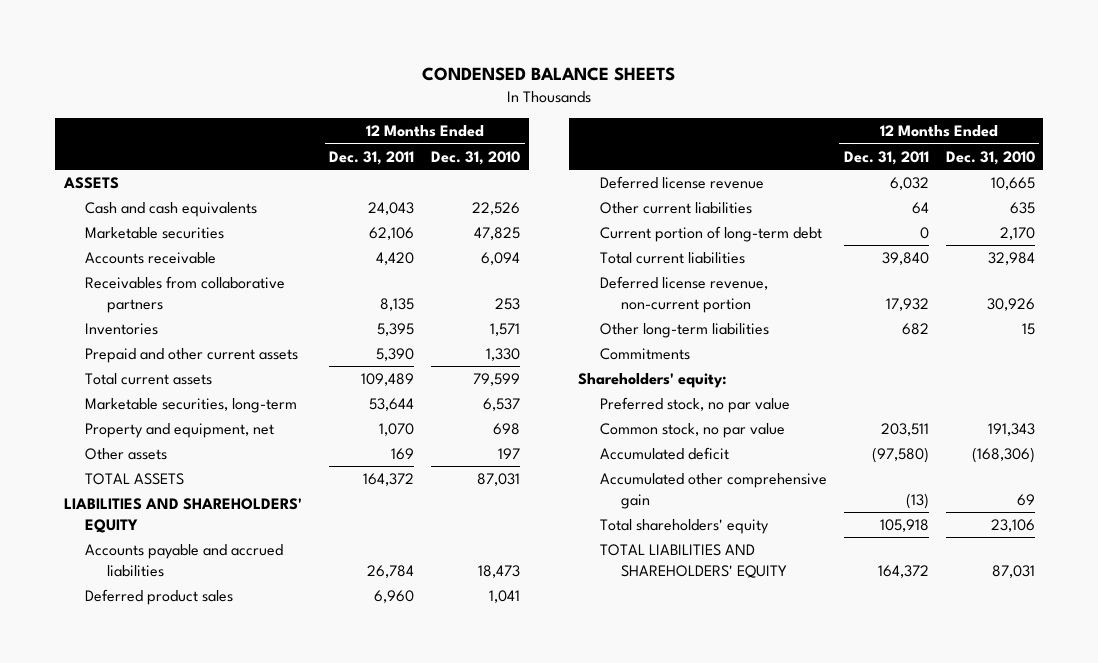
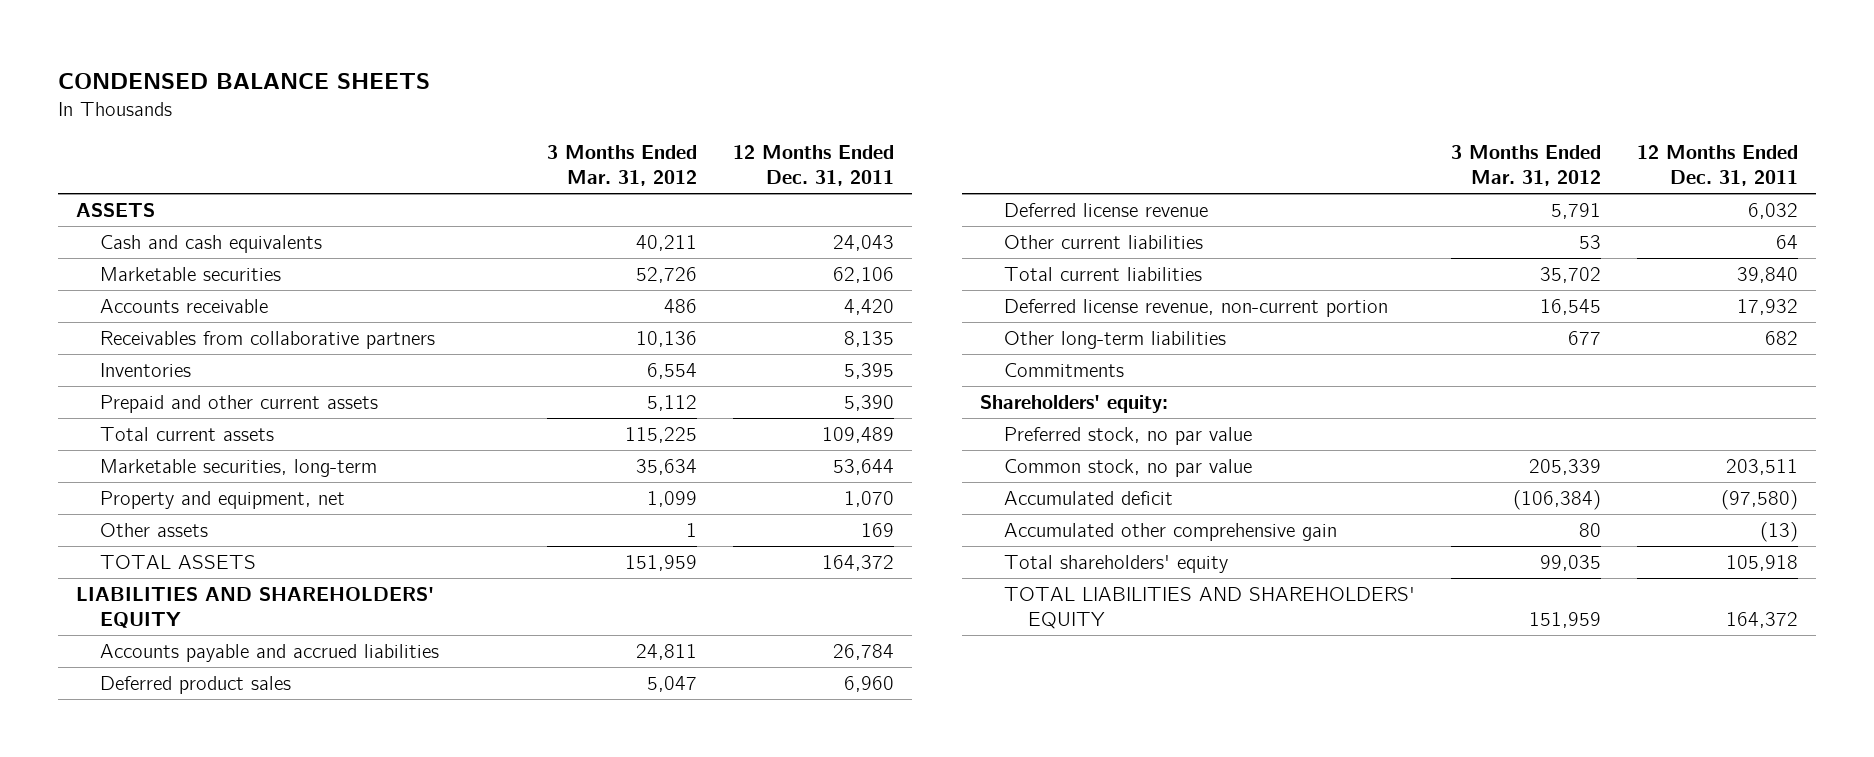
- | 12 Months Ended Dec. 31, 2011 | 12 Months Ended Dec. 31, 2010
+ | 3 Months Ended Mar. 31, 2012 | 12 Months Ended Dec. 31, 2011
- Current portion of long-term debt | 0 | 2,170

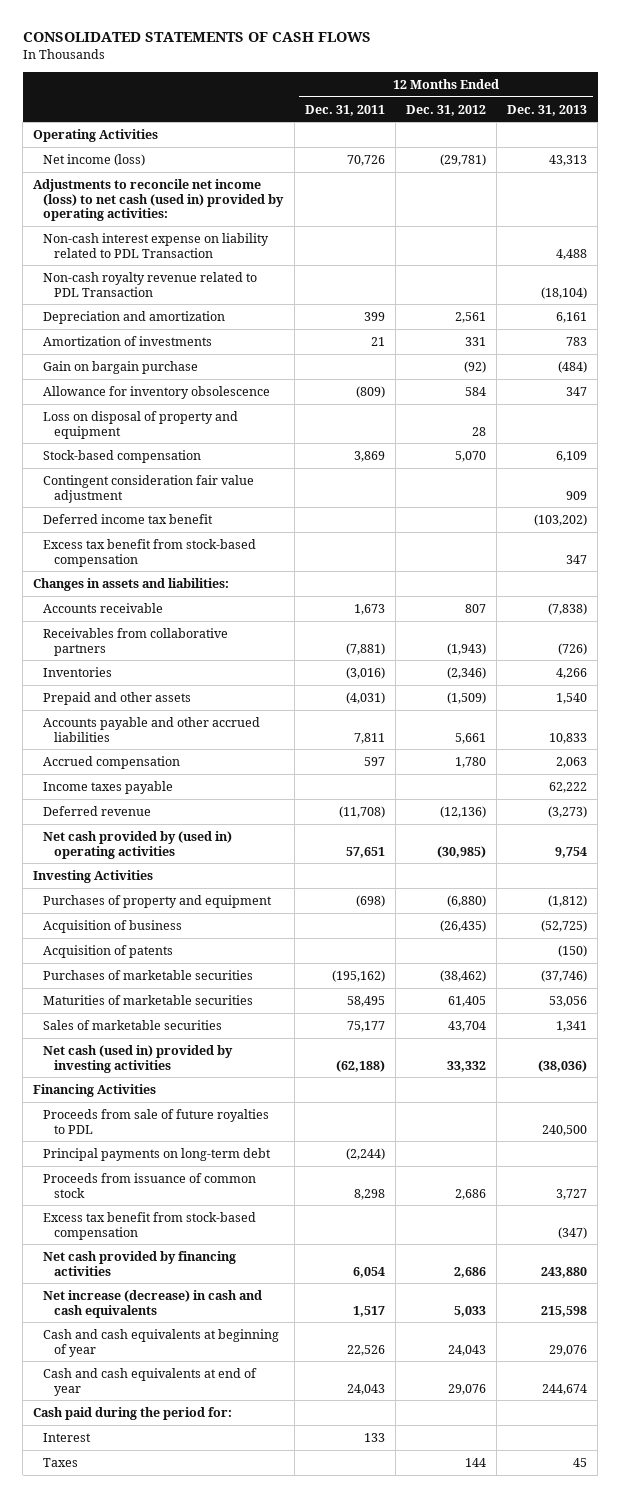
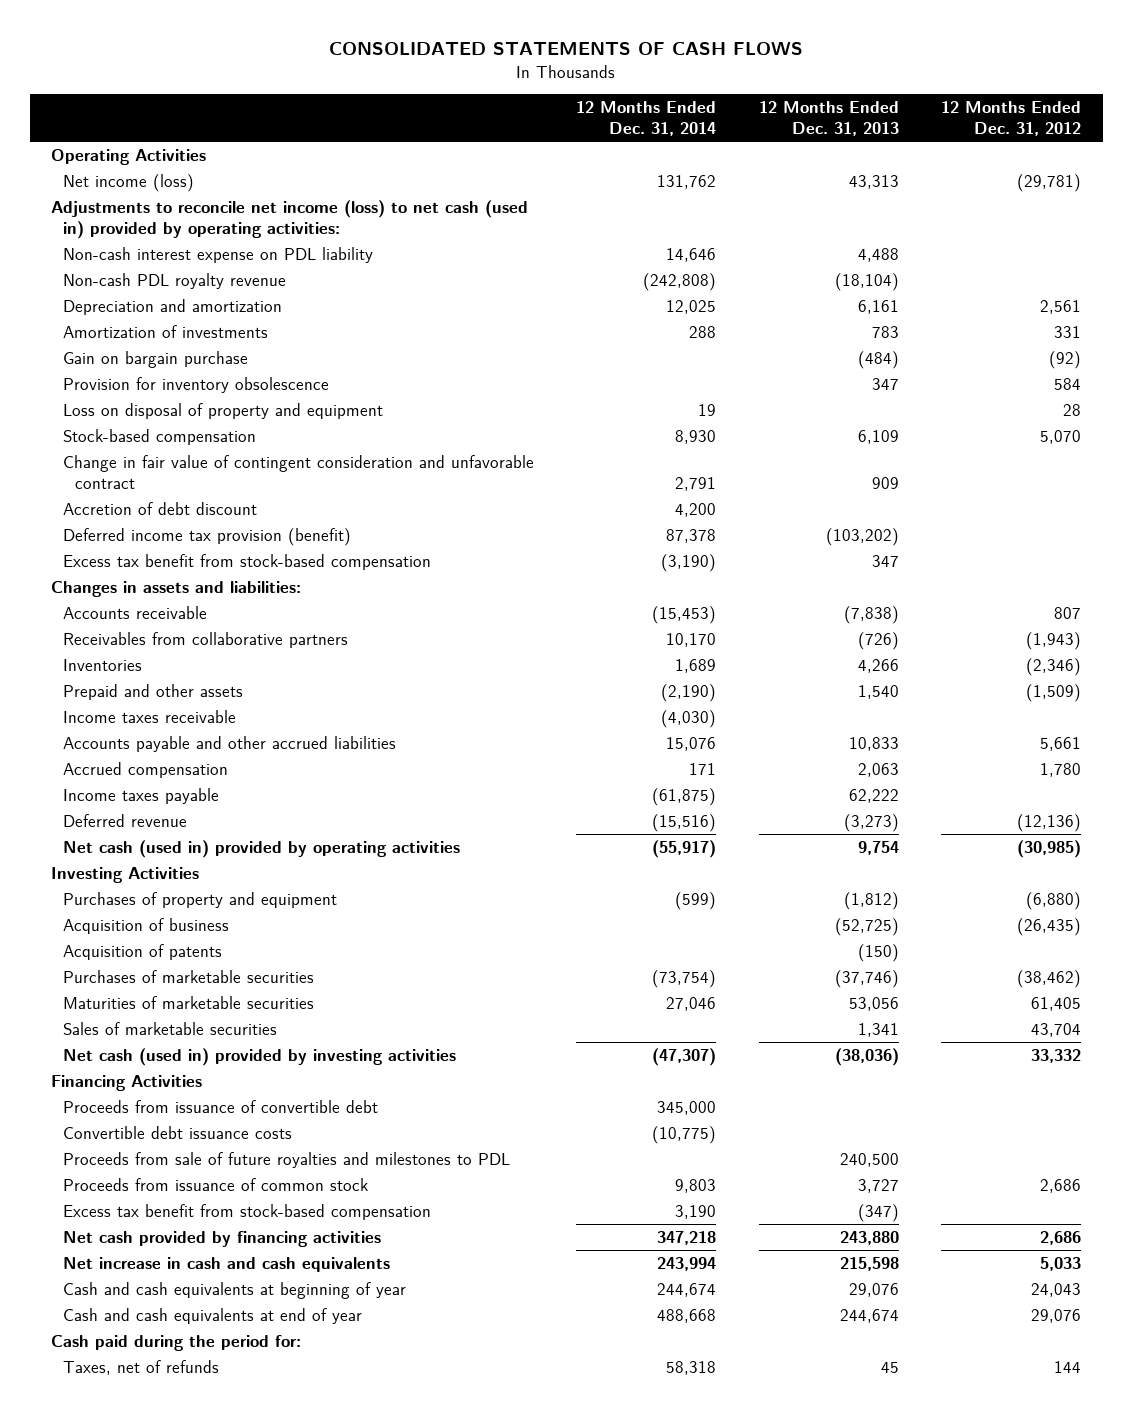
- | 12 Months Ended Dec. 31, 2011 | 12 Months Ended Dec. 31, 2012 | 12 Months Ended Dec. 31, 2013
+ | 12 Months Ended Dec. 31, 2014 | 12 Months Ended Dec. 31, 2013 | 12 Months Ended Dec. 31, 2012
- Non-cash interest expense on liability related to PDL Transaction | | | 4,488
- Non-cash royalty revenue related to PDL Transaction | | | (18,104)
+ Non-cash interest expense on PDL liability | 14,646 | 4,488 |
+ Non-cash PDL royalty revenue | (242,808) | (18,104) |
- Allowance for inventory obsolescence | (809) | 584 | 347
+ Provision for inventory obsolescence | | 347 | 584
- Contingent consideration fair value adjustment | | | 909
- Deferred income tax benefit | | | (103,202)
+ Change in fair value of contingent consideration and unfavorable contract | 2,791 | 909 |
+ Accretion of debt discount | 4,200 | |
+ Deferred income tax provision (benefit) | 87,378 | (103,202) |
+ Income taxes receivable | (4,030) | |
- Net cash provided by (used in) operating activities | 57,651 | (30,985) | 9,754
+ Net cash (used in) provided by operating activities | (55,917) | 9,754 | (30,985)
- Proceeds from sale of future royalties to PDL | | | 240,500
- Principal payments on long-term debt | (2,244) | |
+ Proceeds from issuance of convertible debt | 345,000 | |
+ Convertible debt issuance costs | (10,775) | |
+ Proceeds from sale of future royalties and milestones to PDL | | 240,500 |
- Net increase (decrease) in cash and cash equivalents | 1,517 | 5,033 | 215,598
+ Net increase in cash and cash equivalents | 243,994 | 215,598 | 5,033
- Interest | 133 | |
- Taxes | | 144 | 45
+ Taxes, net of refunds | 58,318 | 45 | 144

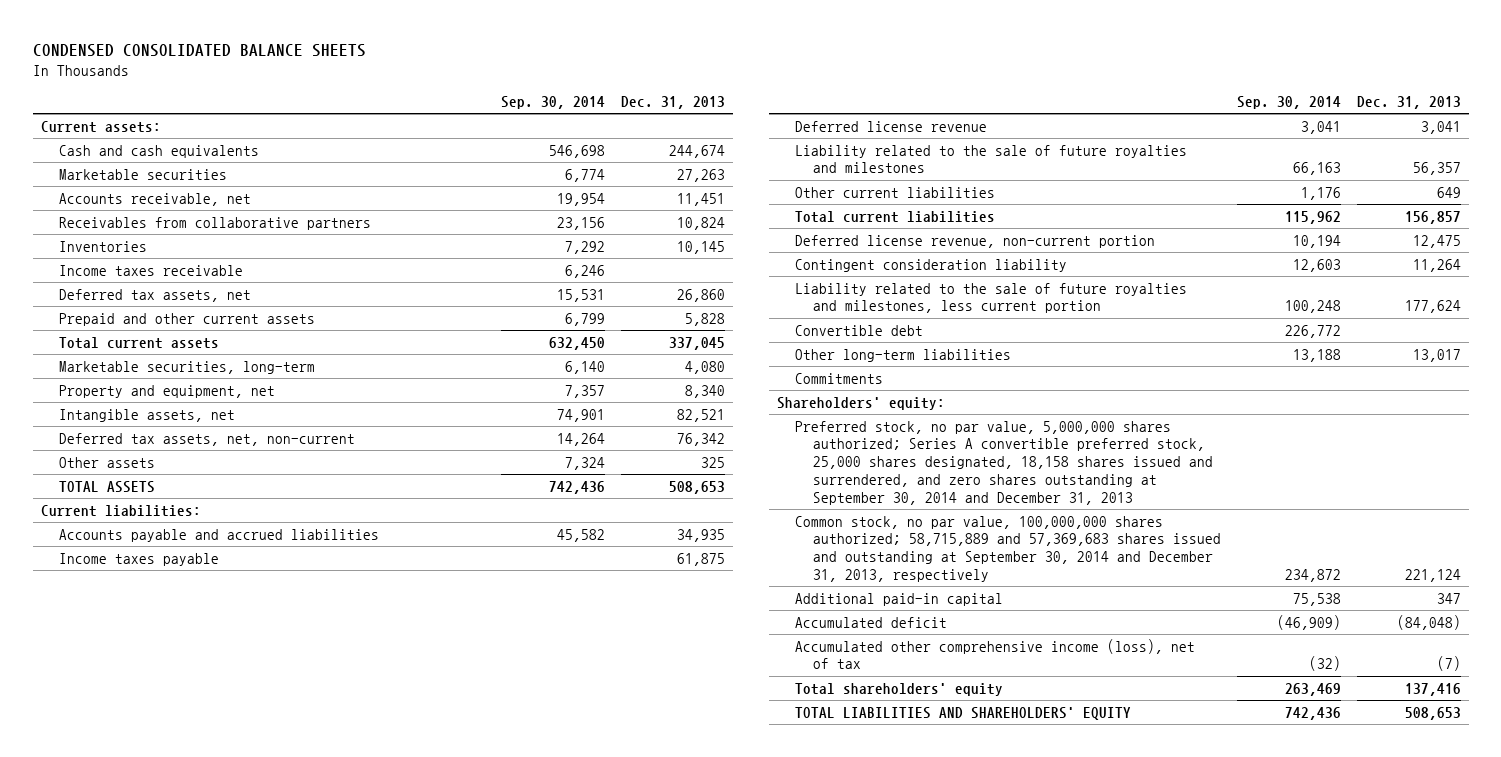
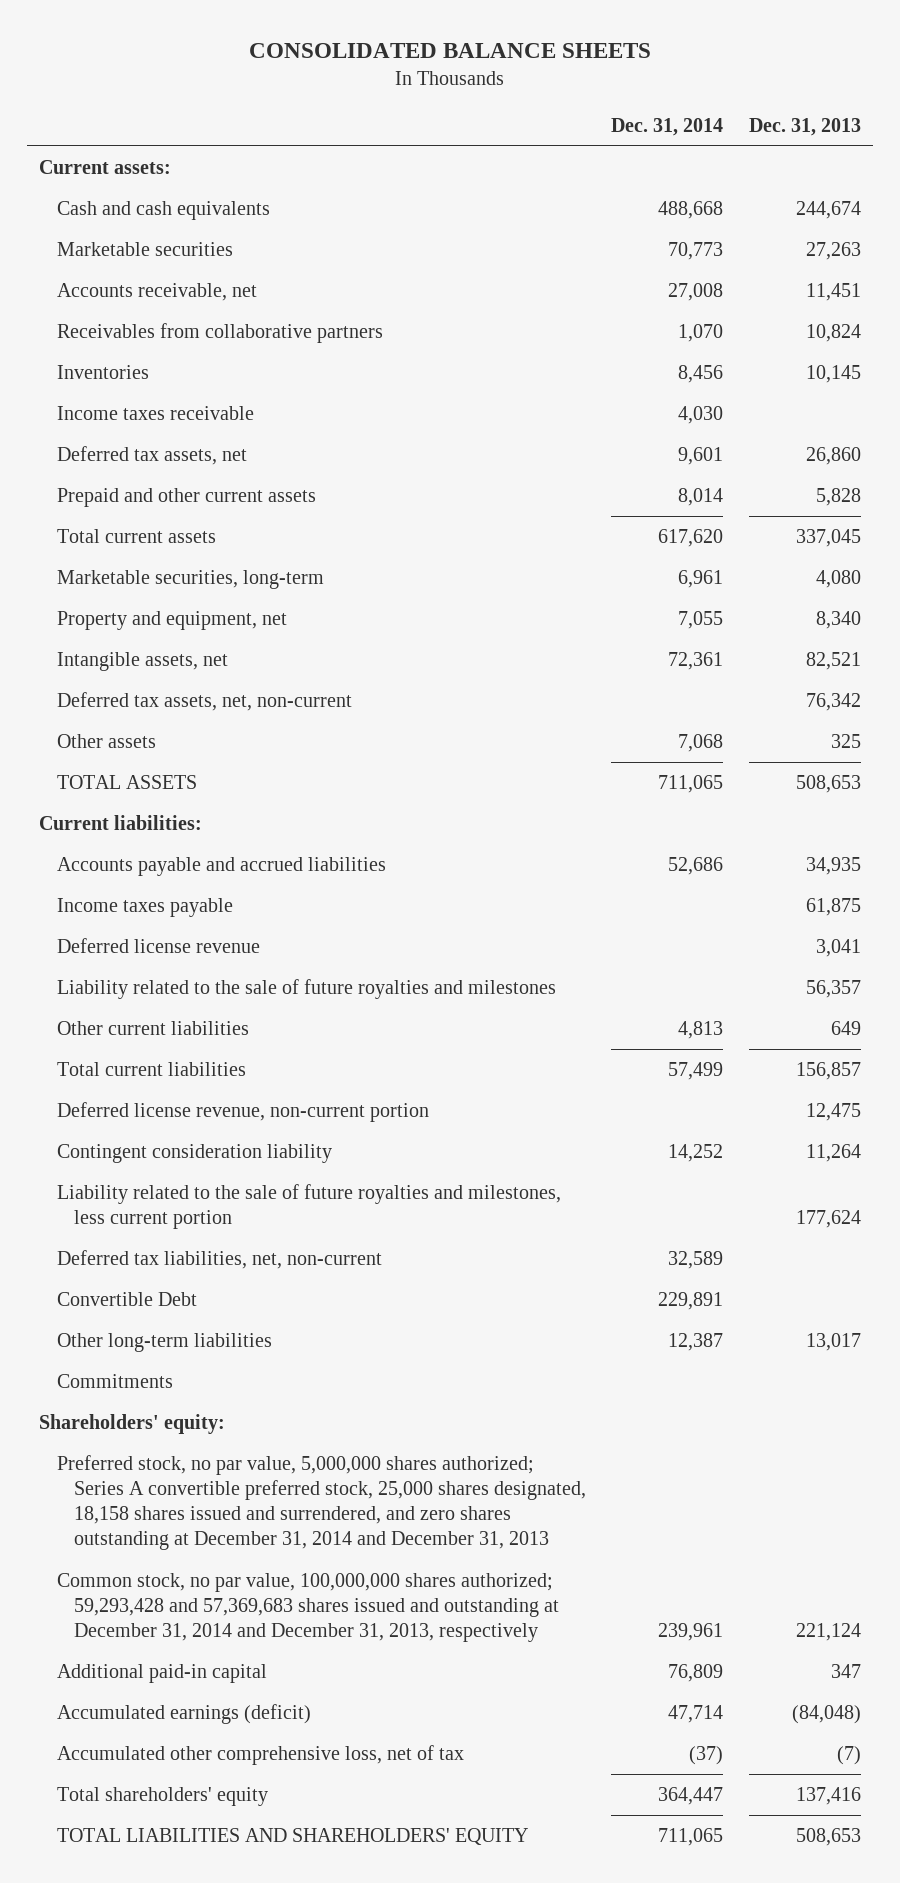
- CONDENSED CONSOLIDATED BALANCE SHEETS
+ CONSOLIDATED BALANCE SHEETS
- | Sep. 30, 2014 | Dec. 31, 2013
+ | Dec. 31, 2014 | Dec. 31, 2013
- Convertible debt | 226,772 |
+ Deferred tax liabilities, net, non-current | 32,589 |
+ Convertible Debt | 229,891 |
- Preferred stock, no par value, 5,000,000 shares authorized; Series A convertible preferred stock, 25,000 shares designated, 18,158 shares issued and surrendered, and zero shares outstanding at September 30, 2014 and December 31, 2013
- Common stock, no par value, 100,000,000 shares authorized; 58,715,889 and 57,369,683 shares issued and outstanding at September 30, 2014 and December 31, 2013, respectively | 234,872 | 221,124
+ Preferred stock, no par value, 5,000,000 shares authorized; Series A convertible preferred stock, 25,000 shares designated, 18,158 shares issued and surrendered, and zero shares outstanding at December 31, 2014 and December 31, 2013
+ Common stock, no par value, 100,000,000 shares authorized; 59,293,428 and 57,369,683 shares issued and outstanding at December 31, 2014 and December 31, 2013, respectively | 239,961 | 221,124
- Accumulated deficit | (46,909) | (84,048)
- Accumulated other comprehensive income (loss), net of tax | (32) | (7)
+ Accumulated earnings (deficit) | 47,714 | (84,048)
+ Accumulated other comprehensive loss, net of tax | (37) | (7)

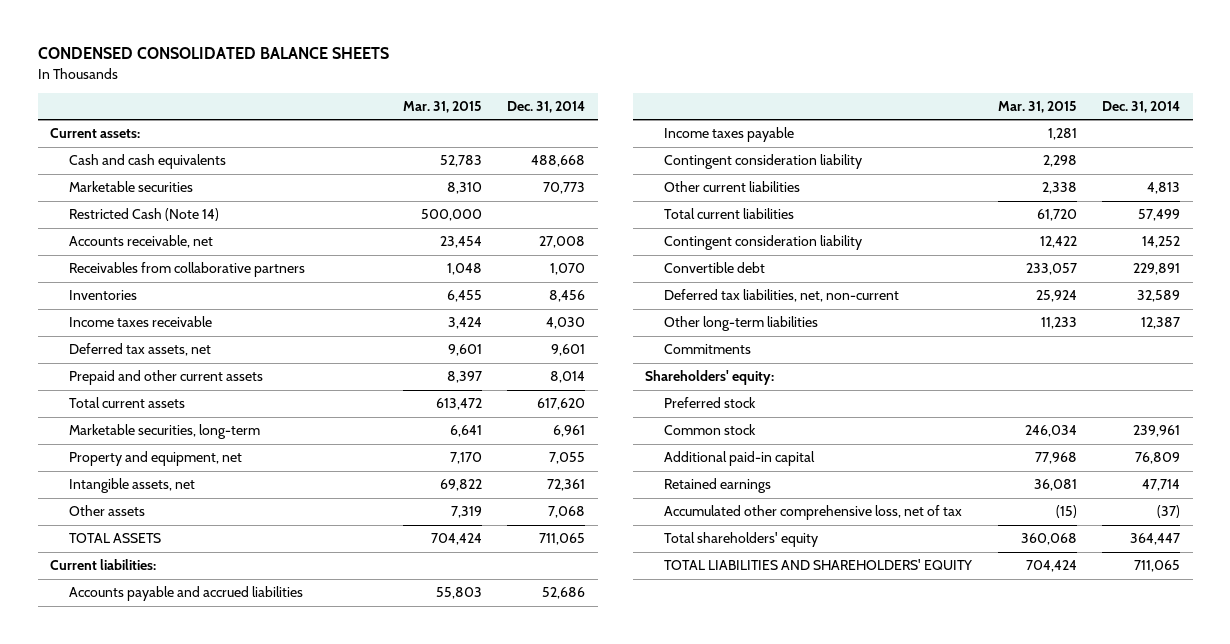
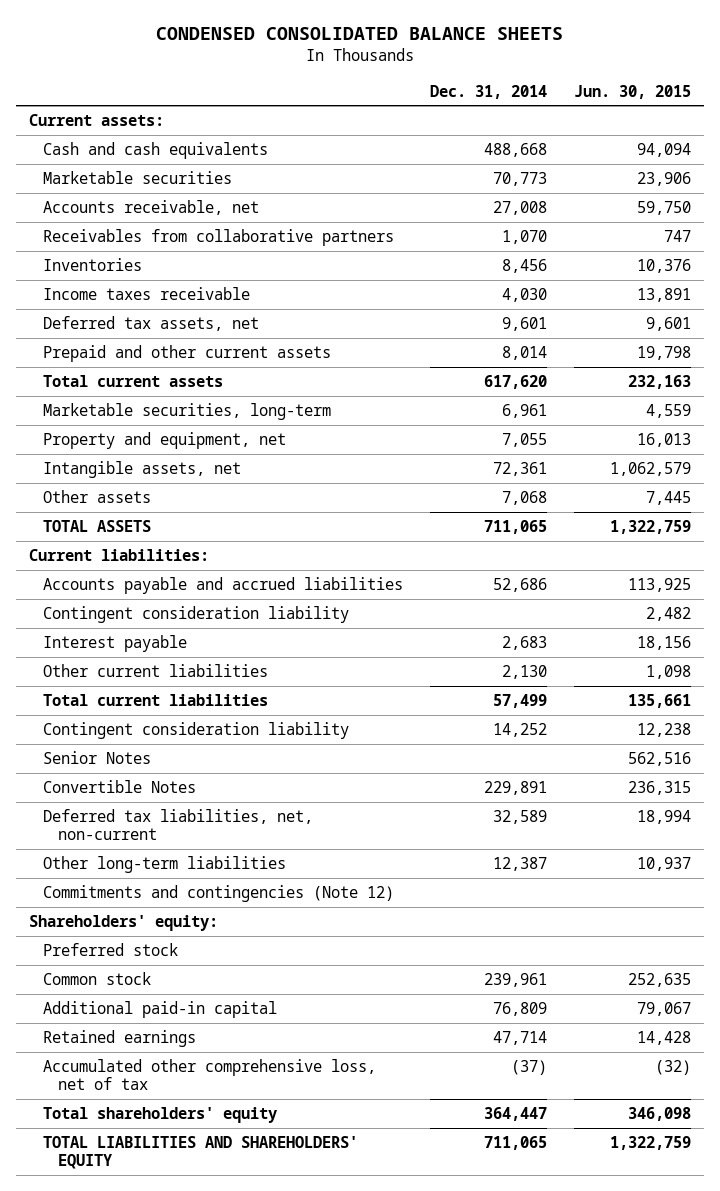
- | Mar. 31, 2015 | Dec. 31, 2014
+ | Dec. 31, 2014 | Jun. 30, 2015
- Restricted Cash (Note 14) | 500,000 |
- Income taxes payable | 1,281 |
- Other current liabilities | 2,338 | 4,813
+ Interest payable | 2,683 | 18,156
+ Other current liabilities | 2,130 | 1,098
- Convertible debt | 233,057 | 229,891
+ Senior Notes | | 562,516
+ Convertible Notes | 229,891 | 236,315
- Commitments
+ Commitments and contingencies (Note 12)

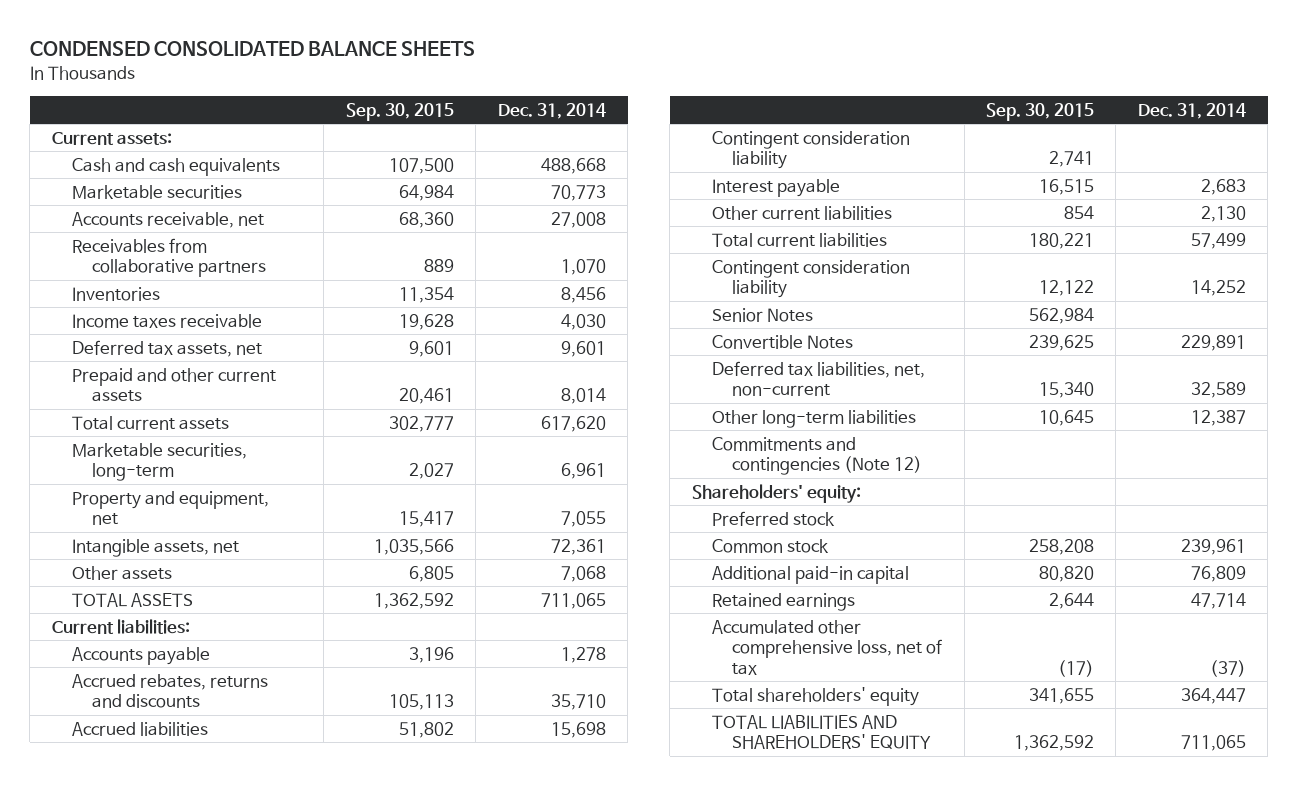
- | Dec. 31, 2014 | Jun. 30, 2015
+ | Sep. 30, 2015 | Dec. 31, 2014
- Accounts payable and accrued liabilities | 52,686 | 113,925
+ Accounts payable | 3,196 | 1,278
+ Accrued rebates, returns and discounts | 105,113 | 35,710
+ Accrued liabilities | 51,802 | 15,698

